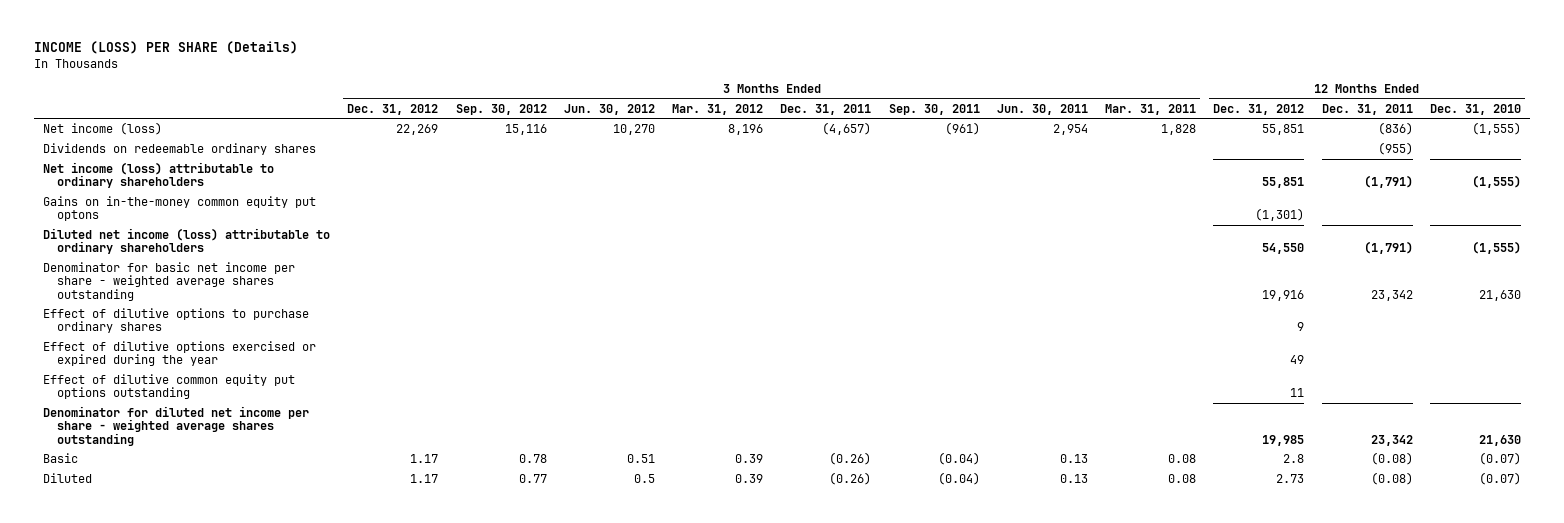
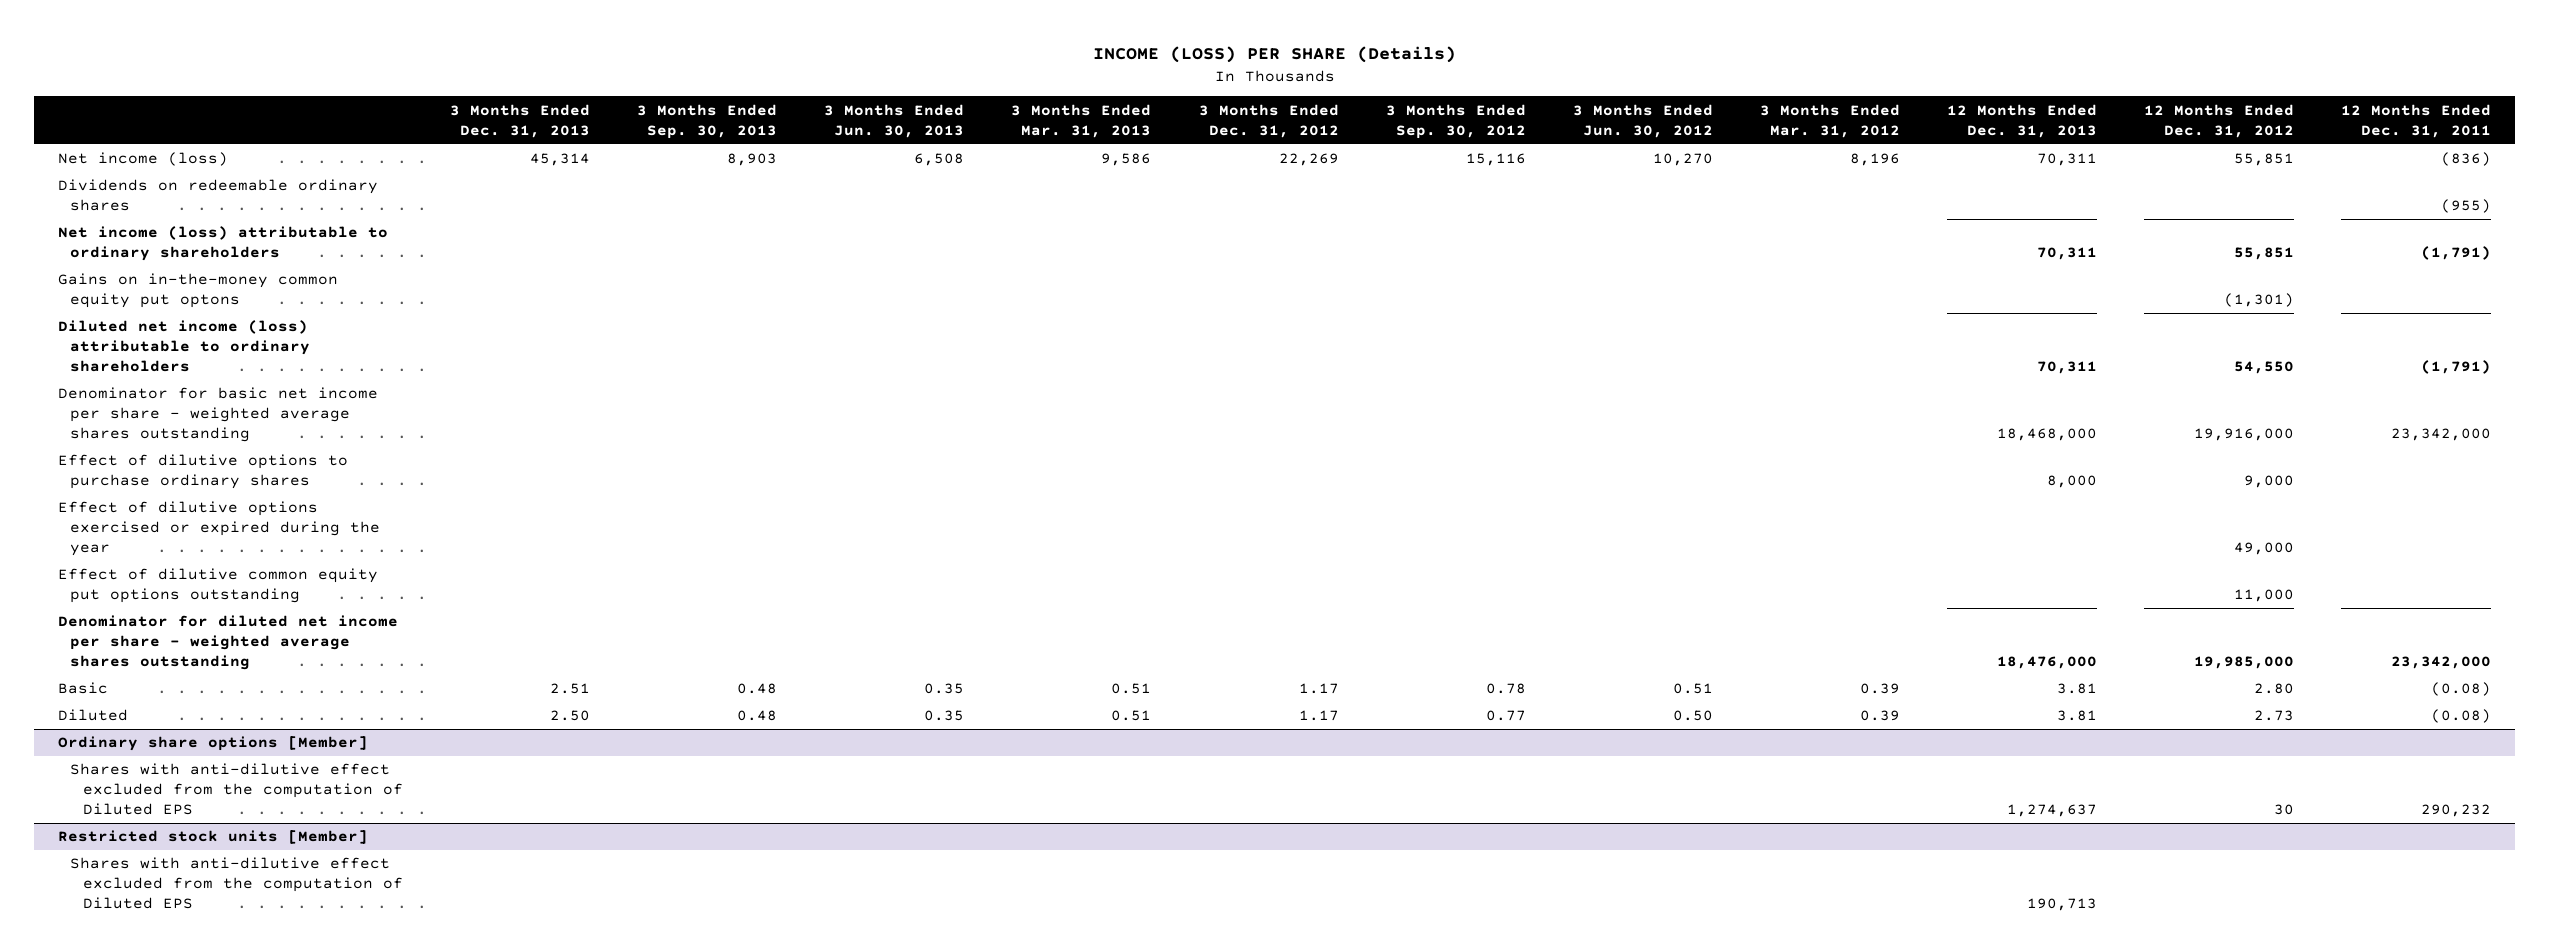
- | 3 Months Ended Dec. 31, 2012 | 3 Months Ended Sep. 30, 2012 | 3 Months Ended Jun. 30, 2012 | 3 Months Ended Mar. 31, 2012 | 3 Months Ended Dec. 31, 2011 | 3 Months Ended Sep. 30, 2011 | 3 Months Ended Jun. 30, 2011 | 3 Months Ended Mar. 31, 2011 | 12 Months Ended Dec. 31, 2012 | 12 Months Ended Dec. 31, 2011 | 12 Months Ended Dec. 31, 2010
+ | 3 Months Ended Dec. 31, 2013 | 3 Months Ended Sep. 30, 2013 | 3 Months Ended Jun. 30, 2013 | 3 Months Ended Mar. 31, 2013 | 3 Months Ended Dec. 31, 2012 | 3 Months Ended Sep. 30, 2012 | 3 Months Ended Jun. 30, 2012 | 3 Months Ended Mar. 31, 2012 | 12 Months Ended Dec. 31, 2013 | 12 Months Ended Dec. 31, 2012 | 12 Months Ended Dec. 31, 2011
- Denominator for basic net income per share - weighted average shares outstanding | | | | | | | | | 19,916 | 23,342 | 21,630
- Effect of dilutive options to purchase ordinary shares | | | | | | | | | 9 | |
- Effect of dilutive options exercised or expired during the year | | | | | | | | | 49 | |
- Effect of dilutive common equity put options outstanding | | | | | | | | | 11 | |
- Denominator for diluted net income per share - weighted average shares outstanding | | | | | | | | | 19,985 | 23,342 | 21,630
- Basic | 1.17 | 0.78 | 0.51 | 0.39 | (0.26) | (0.04) | 0.13 | 0.08 | 2.8 | (0.08) | (0.07)
- Diluted | 1.17 | 0.77 | 0.5 | 0.39 | (0.26) | (0.04) | 0.13 | 0.08 | 2.73 | (0.08) | (0.07)
+ Denominator for basic net income per share - weighted average shares outstanding | | | | | | | | | 18,468,000 | 19,916,000 | 23,342,000
+ Effect of dilutive options to purchase ordinary shares | | | | | | | | | 8,000 | 9,000 |
+ Effect of dilutive options exercised or expired during the year | | | | | | | | | | 49,000 |
+ Effect of dilutive common equity put options outstanding | | | | | | | | | | 11,000 |
+ Denominator for diluted net income per share - weighted average shares outstanding | | | | | | | | | 18,476,000 | 19,985,000 | 23,342,000
+ Basic | 2.51 | 0.48 | 0.35 | 0.51 | 1.17 | 0.78 | 0.51 | 0.39 | 3.81 | 2.80 | (0.08)
+ Diluted | 2.50 | 0.48 | 0.35 | 0.51 | 1.17 | 0.77 | 0.50 | 0.39 | 3.81 | 2.73 | (0.08)
+ Ordinary share options [Member]
+ Shares with anti-dilutive effect excluded from the computation of Diluted EPS | | | | | | | | | 1,274,637 | 30 | 290,232
+ Restricted stock units [Member]
+ Shares with anti-dilutive effect excluded from the computation of Diluted EPS | | | | | | | | | 190,713 | |

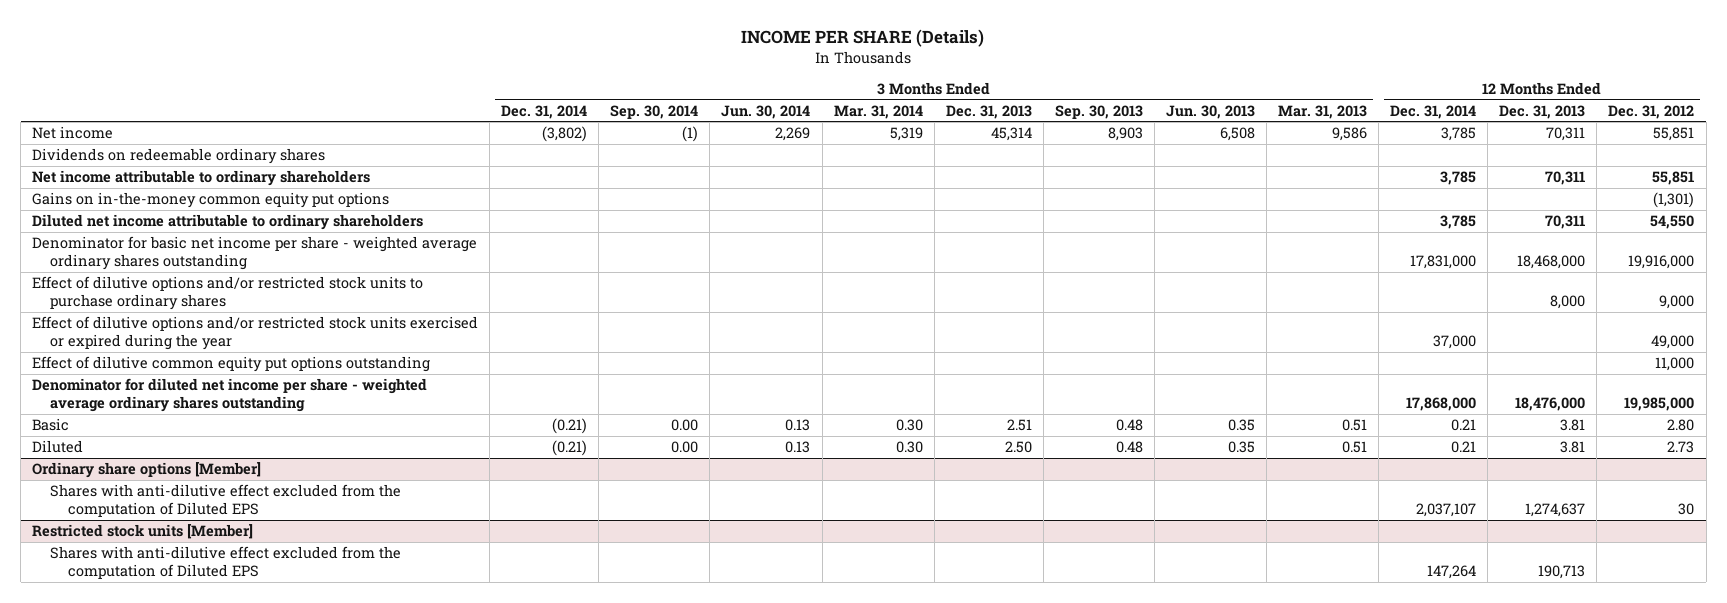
- INCOME (LOSS) PER SHARE (Details)
+ INCOME PER SHARE (Details)
- | 3 Months Ended Dec. 31, 2013 | 3 Months Ended Sep. 30, 2013 | 3 Months Ended Jun. 30, 2013 | 3 Months Ended Mar. 31, 2013 | 3 Months Ended Dec. 31, 2012 | 3 Months Ended Sep. 30, 2012 | 3 Months Ended Jun. 30, 2012 | 3 Months Ended Mar. 31, 2012 | 12 Months Ended Dec. 31, 2013 | 12 Months Ended Dec. 31, 2012 | 12 Months Ended Dec. 31, 2011
+ | 3 Months Ended Dec. 31, 2014 | 3 Months Ended Sep. 30, 2014 | 3 Months Ended Jun. 30, 2014 | 3 Months Ended Mar. 31, 2014 | 3 Months Ended Dec. 31, 2013 | 3 Months Ended Sep. 30, 2013 | 3 Months Ended Jun. 30, 2013 | 3 Months Ended Mar. 31, 2013 | 12 Months Ended Dec. 31, 2014 | 12 Months Ended Dec. 31, 2013 | 12 Months Ended Dec. 31, 2012
- Net income (loss) | 45,314 | 8,903 | 6,508 | 9,586 | 22,269 | 15,116 | 10,270 | 8,196 | 70,311 | 55,851 | (836)
+ Net income | (3,802) | (1) | 2,269 | 5,319 | 45,314 | 8,903 | 6,508 | 9,586 | 3,785 | 70,311 | 55,851
- Net income (loss) attributable to ordinary shareholders | | | | | | | | | 70,311 | 55,851 | (1,791)
- Gains on in-the-money common equity put optons | | | | | | | | | | (1,301) |
- Diluted net income (loss) attributable to ordinary shareholders | | | | | | | | | 70,311 | 54,550 | (1,791)
- Denominator for basic net income per share - weighted average shares outstanding | | | | | | | | | 18,468,000 | 19,916,000 | 23,342,000
- Effect of dilutive options to purchase ordinary shares | | | | | | | | | 8,000 | 9,000 |
- Effect of dilutive options exercised or expired during the year | | | | | | | | | | 49,000 |
+ Net income attributable to ordinary shareholders | | | | | | | | | 3,785 | 70,311 | 55,851
+ Gains on in-the-money common equity put options | | | | | | | | | | | (1,301)
+ Diluted net income attributable to ordinary shareholders | | | | | | | | | 3,785 | 70,311 | 54,550
+ Denominator for basic net income per share - weighted average ordinary shares outstanding | | | | | | | | | 17,831,000 | 18,468,000 | 19,916,000
+ Effect of dilutive options and/or restricted stock units to purchase ordinary shares | | | | | | | | | | 8,000 | 9,000
+ Effect of dilutive options and/or restricted stock units exercised or expired during the year | | | | | | | | | 37,000 | | 49,000
- Denominator for diluted net income per share - weighted average shares outstanding | | | | | | | | | 18,476,000 | 19,985,000 | 23,342,000
+ Denominator for diluted net income per share - weighted average ordinary shares outstanding | | | | | | | | | 17,868,000 | 18,476,000 | 19,985,000

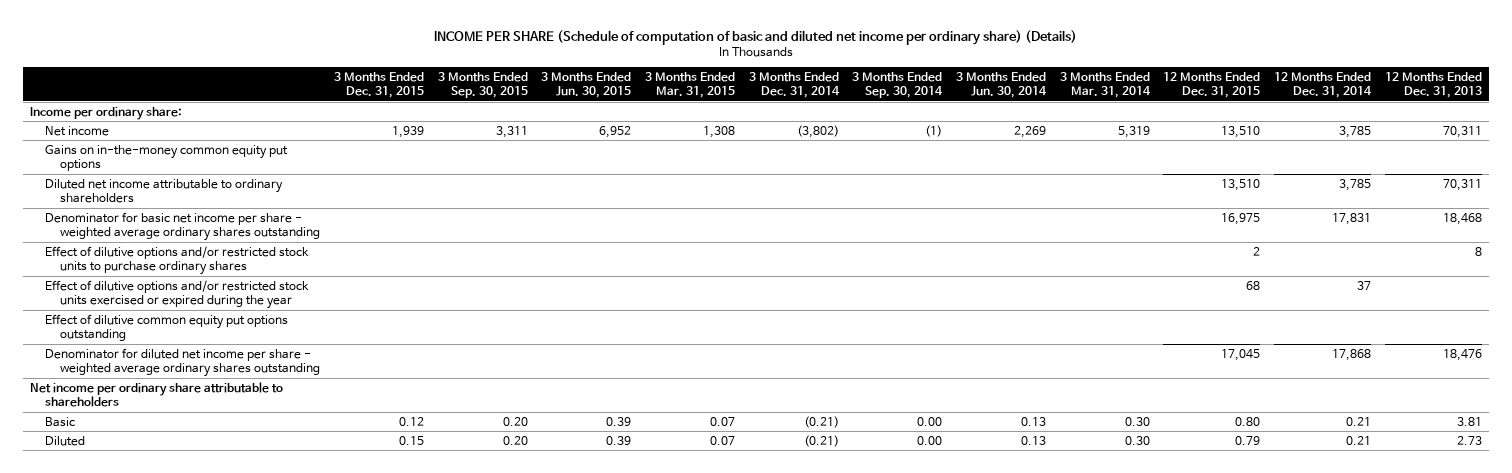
- INCOME PER SHARE (Details)
+ INCOME PER SHARE (Schedule of computation of basic and diluted net income per ordinary share) (Details)
- | 3 Months Ended Dec. 31, 2014 | 3 Months Ended Sep. 30, 2014 | 3 Months Ended Jun. 30, 2014 | 3 Months Ended Mar. 31, 2014 | 3 Months Ended Dec. 31, 2013 | 3 Months Ended Sep. 30, 2013 | 3 Months Ended Jun. 30, 2013 | 3 Months Ended Mar. 31, 2013 | 12 Months Ended Dec. 31, 2014 | 12 Months Ended Dec. 31, 2013 | 12 Months Ended Dec. 31, 2012
+ | 3 Months Ended Dec. 31, 2015 | 3 Months Ended Sep. 30, 2015 | 3 Months Ended Jun. 30, 2015 | 3 Months Ended Mar. 31, 2015 | 3 Months Ended Dec. 31, 2014 | 3 Months Ended Sep. 30, 2014 | 3 Months Ended Jun. 30, 2014 | 3 Months Ended Mar. 31, 2014 | 12 Months Ended Dec. 31, 2015 | 12 Months Ended Dec. 31, 2014 | 12 Months Ended Dec. 31, 2013
+ Income per ordinary share:
- Dividends on redeemable ordinary shares
- Net income attributable to ordinary shareholders | | | | | | | | | 3,785 | 70,311 | 55,851
- Denominator for basic net income per share - weighted average ordinary shares outstanding | | | | | | | | | 17,831,000 | 18,468,000 | 19,916,000
- Effect of dilutive options and/or restricted stock units to purchase ordinary shares | | | | | | | | | | 8,000 | 9,000
- Effect of dilutive options and/or restricted stock units exercised or expired during the year | | | | | | | | | 37,000 | | 49,000
+ Denominator for basic net income per share - weighted average ordinary shares outstanding | | | | | | | | | 16,975 | 17,831 | 18,468
+ Effect of dilutive options and/or restricted stock units to purchase ordinary shares | | | | | | | | | 2 | | 8
+ Effect of dilutive options and/or restricted stock units exercised or expired during the year | | | | | | | | | 68 | 37 |
- Denominator for diluted net income per share - weighted average ordinary shares outstanding | | | | | | | | | 17,868,000 | 18,476,000 | 19,985,000
+ Denominator for diluted net income per share - weighted average ordinary shares outstanding | | | | | | | | | 17,045 | 17,868 | 18,476
+ Net income per ordinary share attributable to shareholders
- Diluted | (0.21) | 0.00 | 0.13 | 0.30 | 2.50 | 0.48 | 0.35 | 0.51 | 0.21 | 3.81 | 2.73
- Ordinary share options [Member]
- Shares with anti-dilutive effect excluded from the computation of Diluted EPS | | | | | | | | | 2,037,107 | 1,274,637 | 30
- Restricted stock units [Member]
- Shares with anti-dilutive effect excluded from the computation of Diluted EPS | | | | | | | | | 147,264 | 190,713 |
+ Diluted | 0.15 | 0.20 | 0.39 | 0.07 | (0.21) | 0.00 | 0.13 | 0.30 | 0.79 | 0.21 | 2.73

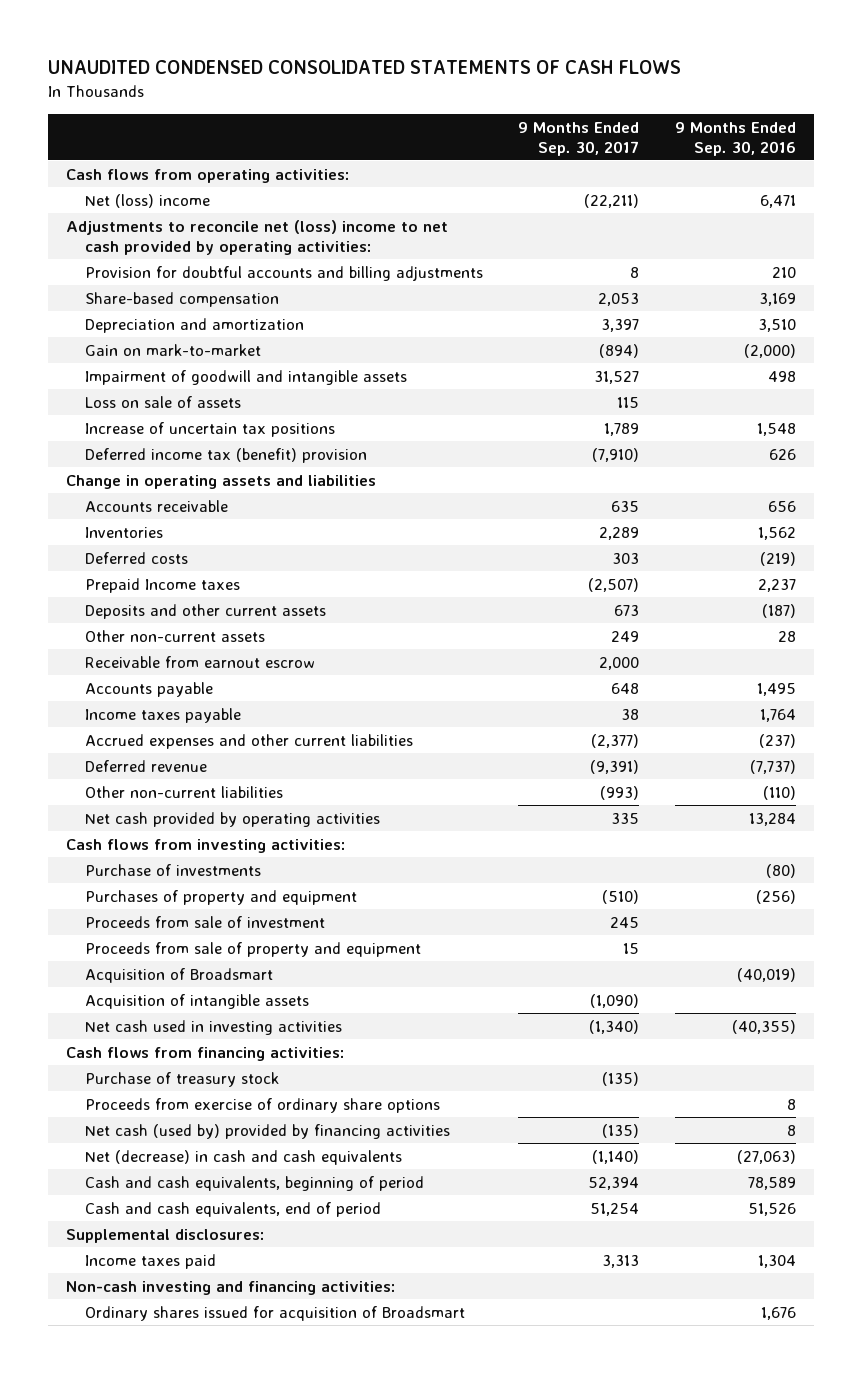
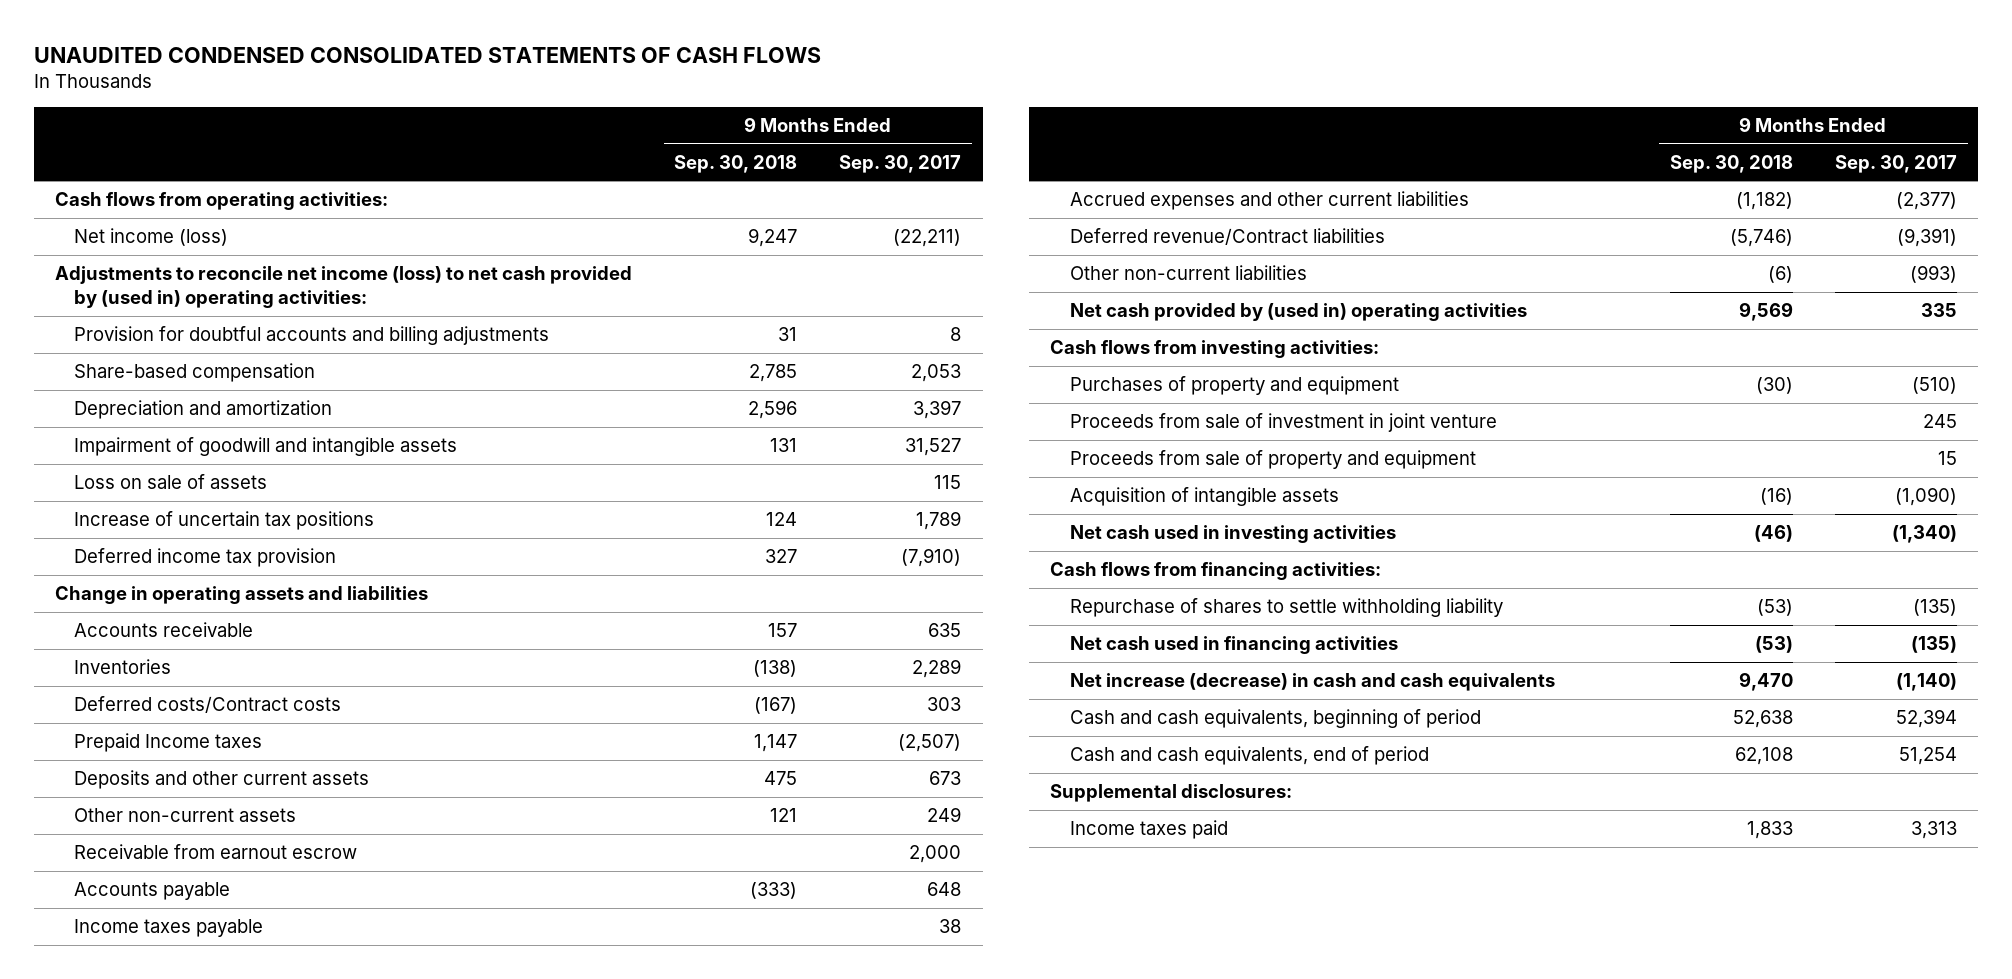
- | 9 Months Ended Sep. 30, 2017 | 9 Months Ended Sep. 30, 2016
+ | 9 Months Ended Sep. 30, 2018 | 9 Months Ended Sep. 30, 2017
- Net (loss) income | (22,211) | 6,471
- Adjustments to reconcile net (loss) income to net cash provided by operating activities:
+ Net income (loss) | 9,247 | (22,211)
+ Adjustments to reconcile net income (loss) to net cash provided by (used in) operating activities:
- Gain on mark-to-market | (894) | (2,000)
- Deferred income tax (benefit) provision | (7,910) | 626
+ Deferred income tax provision | 327 | (7,910)
- Deferred costs | 303 | (219)
+ Deferred costs/Contract costs | (167) | 303
- Deferred revenue | (9,391) | (7,737)
+ Deferred revenue/Contract liabilities | (5,746) | (9,391)
- Net cash provided by operating activities | 335 | 13,284
+ Net cash provided by (used in) operating activities | 9,569 | 335
- Purchase of investments | | (80)
- Proceeds from sale of investment | 245 |
+ Proceeds from sale of investment in joint venture | | 245
- Acquisition of Broadsmart | | (40,019)
- Purchase of treasury stock | (135) |
- Proceeds from exercise of ordinary share options | | 8
- Net cash (used by) provided by financing activities | (135) | 8
- Net (decrease) in cash and cash equivalents | (1,140) | (27,063)
+ Repurchase of shares to settle withholding liability | (53) | (135)
+ Net cash used in financing activities | (53) | (135)
+ Net increase (decrease) in cash and cash equivalents | 9,470 | (1,140)
- Non-cash investing and financing activities:
- Ordinary shares issued for acquisition of Broadsmart | | 1,676

